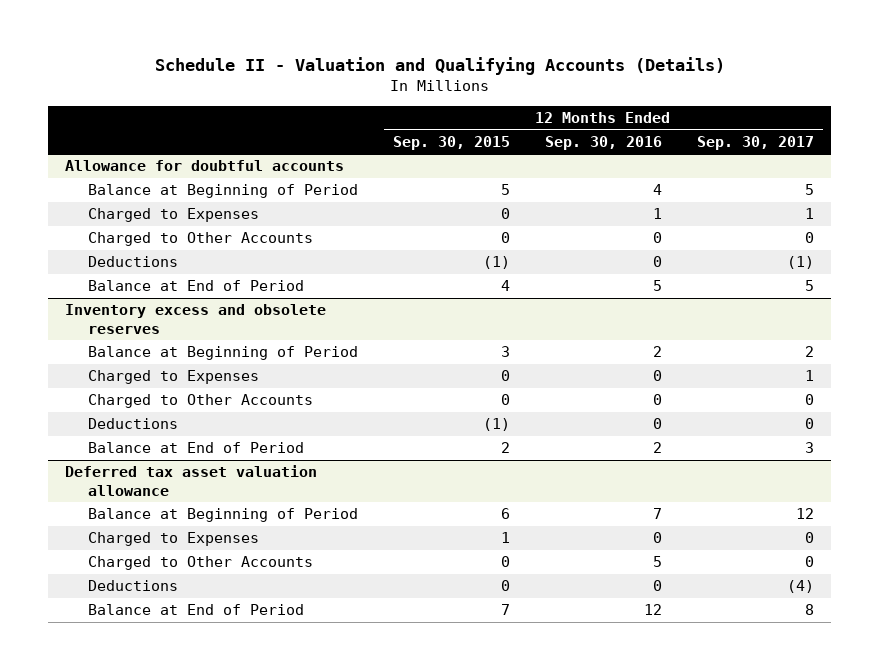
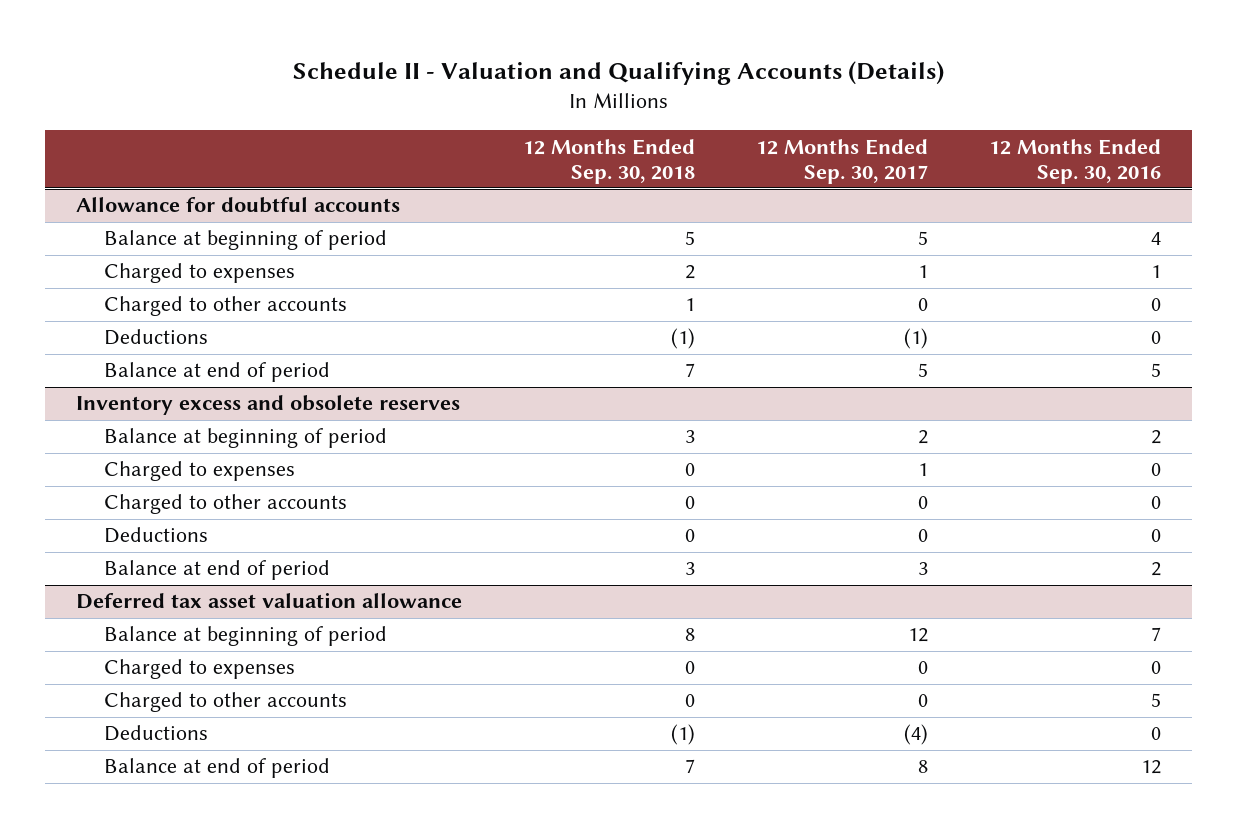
- | 12 Months Ended Sep. 30, 2015 | 12 Months Ended Sep. 30, 2016 | 12 Months Ended Sep. 30, 2017
+ | 12 Months Ended Sep. 30, 2018 | 12 Months Ended Sep. 30, 2017 | 12 Months Ended Sep. 30, 2016
@ Allowance for doubtful accounts
- Balance at Beginning of Period | 5 | 4 | 5
- Charged to Expenses | 0 | 1 | 1
- Charged to Other Accounts | 0 | 0 | 0
+ Balance at beginning of period | 5 | 5 | 4
+ Charged to expenses | 2 | 1 | 1
+ Charged to other accounts | 1 | 0 | 0
- Balance at End of Period | 4 | 5 | 5
+ Balance at end of period | 7 | 5 | 5
@ Inventory excess and obsolete reserves
- Balance at Beginning of Period | 3 | 2 | 2
- Charged to Expenses | 0 | 0 | 1
- Charged to Other Accounts | 0 | 0 | 0
+ Balance at beginning of period | 3 | 2 | 2
+ Charged to expenses | 0 | 1 | 0
+ Charged to other accounts | 0 | 0 | 0
- Balance at End of Period | 2 | 2 | 3
+ Balance at end of period | 3 | 3 | 2
@ Deferred tax asset valuation allowance
- Balance at Beginning of Period | 6 | 7 | 12
- Charged to Expenses | 1 | 0 | 0
- Charged to Other Accounts | 0 | 5 | 0
+ Balance at beginning of period | 8 | 12 | 7
+ Charged to expenses | 0 | 0 | 0
+ Charged to other accounts | 0 | 0 | 5
- Balance at End of Period | 7 | 12 | 8
+ Balance at end of period | 7 | 8 | 12

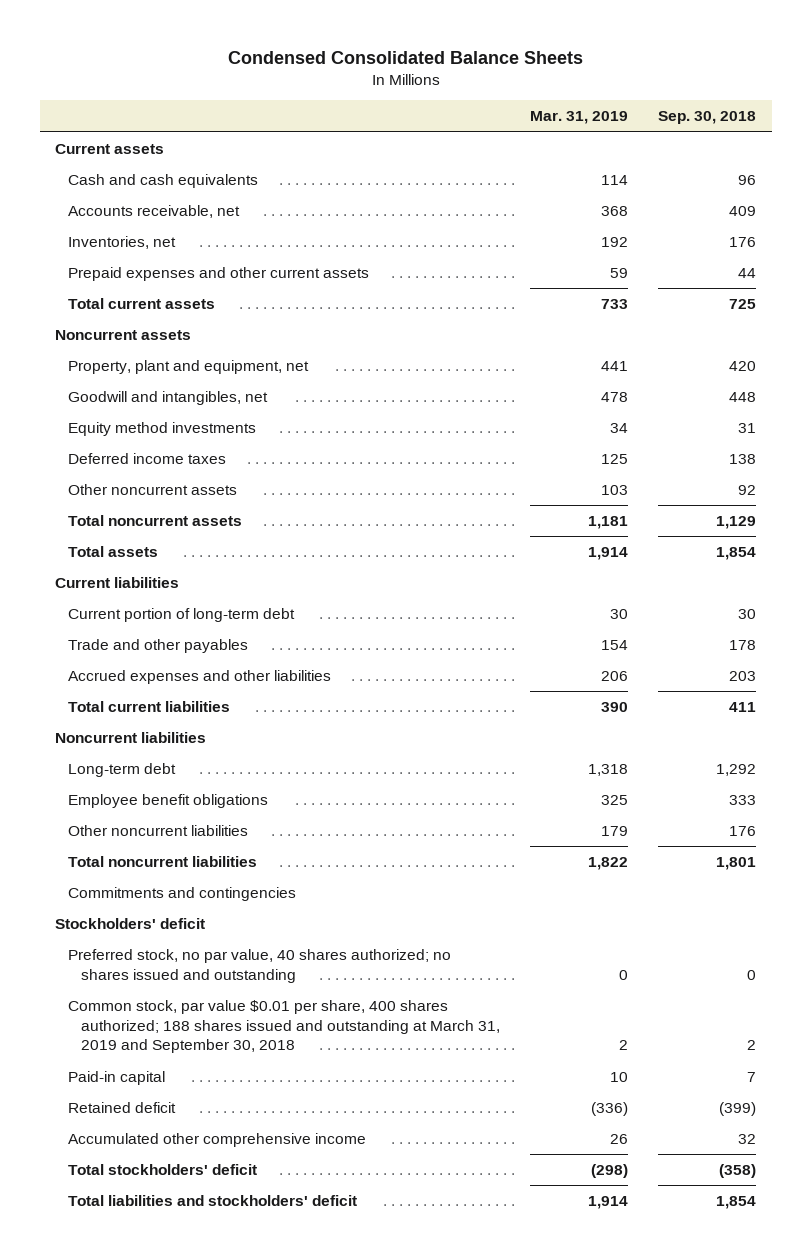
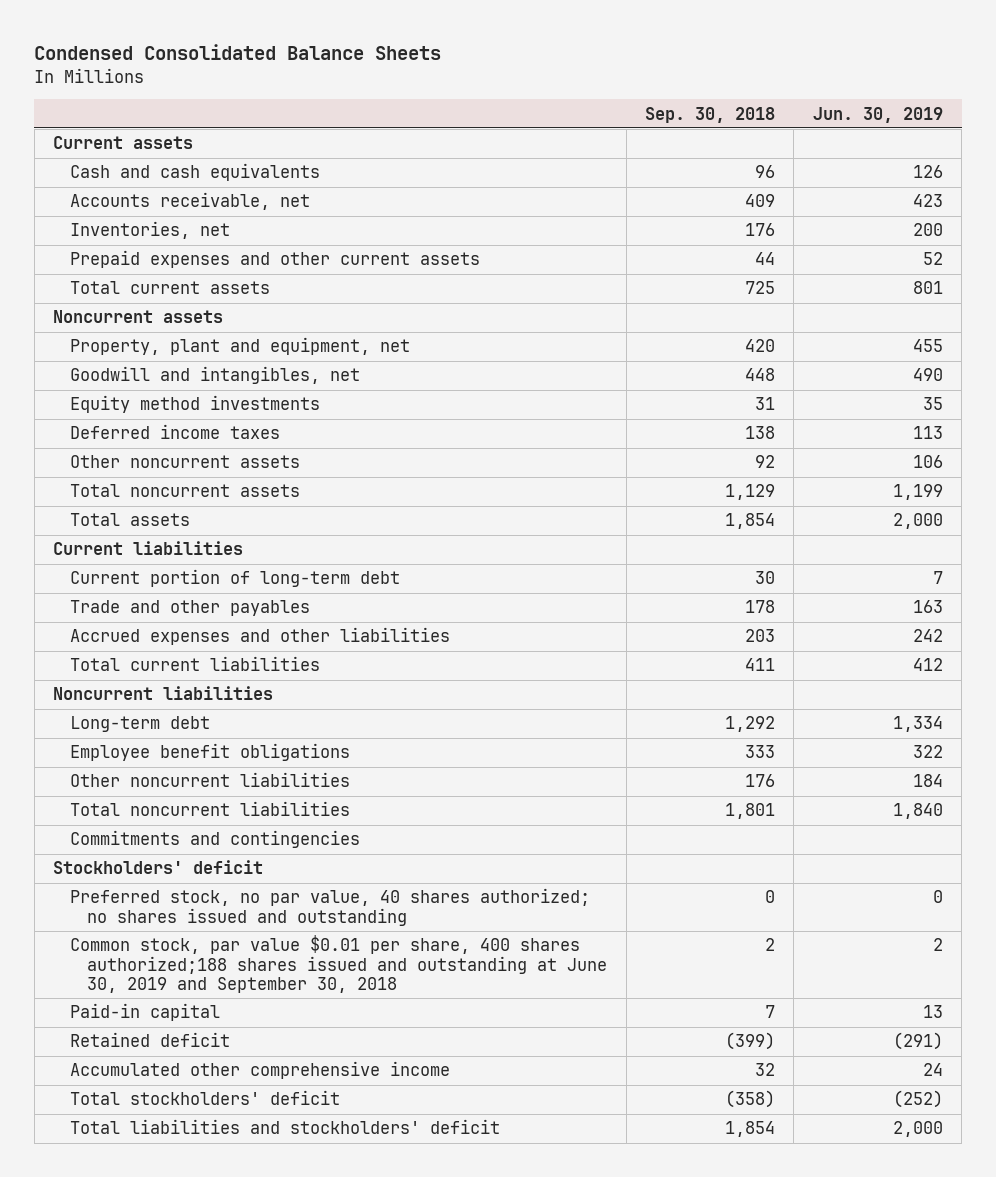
- | Mar. 31, 2019 | Sep. 30, 2018
+ | Sep. 30, 2018 | Jun. 30, 2019
- Common stock, par value $0.01 per share, 400 shares authorized; 188 shares issued and outstanding at March 31, 2019 and September 30, 2018 | 2 | 2
+ Common stock, par value $0.01 per share, 400 shares authorized;188 shares issued and outstanding at June 30, 2019 and September 30, 2018 | 2 | 2

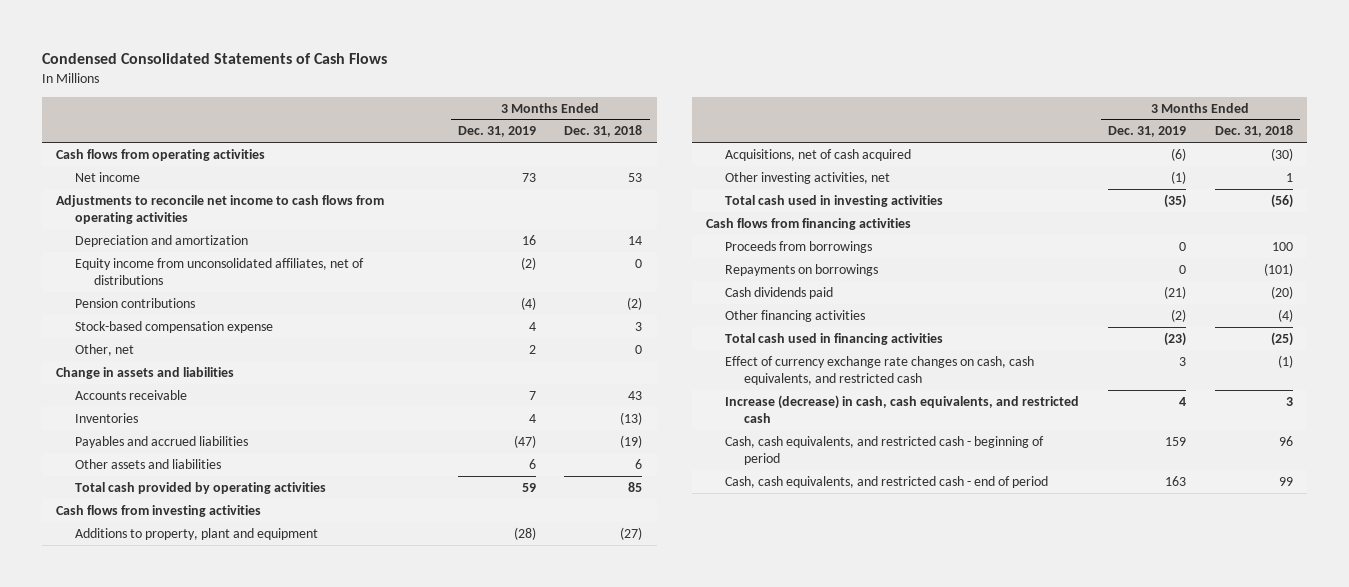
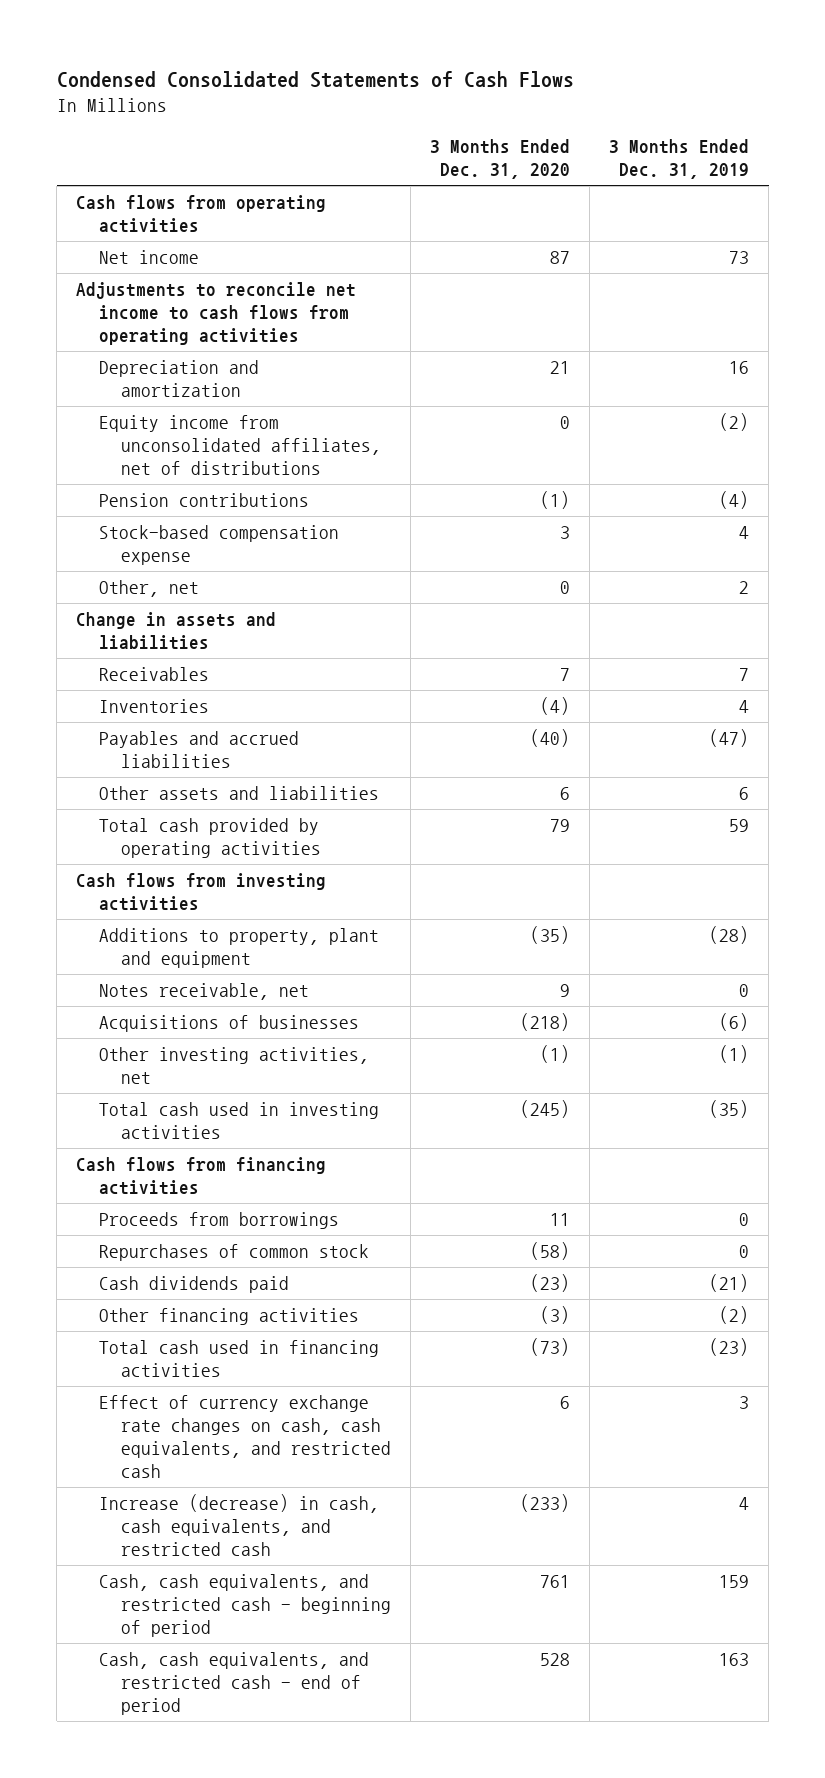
- | 3 Months Ended Dec. 31, 2019 | 3 Months Ended Dec. 31, 2018
+ | 3 Months Ended Dec. 31, 2020 | 3 Months Ended Dec. 31, 2019
- Accounts receivable | 7 | 43
+ Receivables | 7 | 7
- Acquisitions, net of cash acquired | (6) | (30)
+ Notes receivable, net | 9 | 0
+ Acquisitions of businesses | (218) | (6)
- Repayments on borrowings | 0 | (101)
+ Repurchases of common stock | (58) | 0

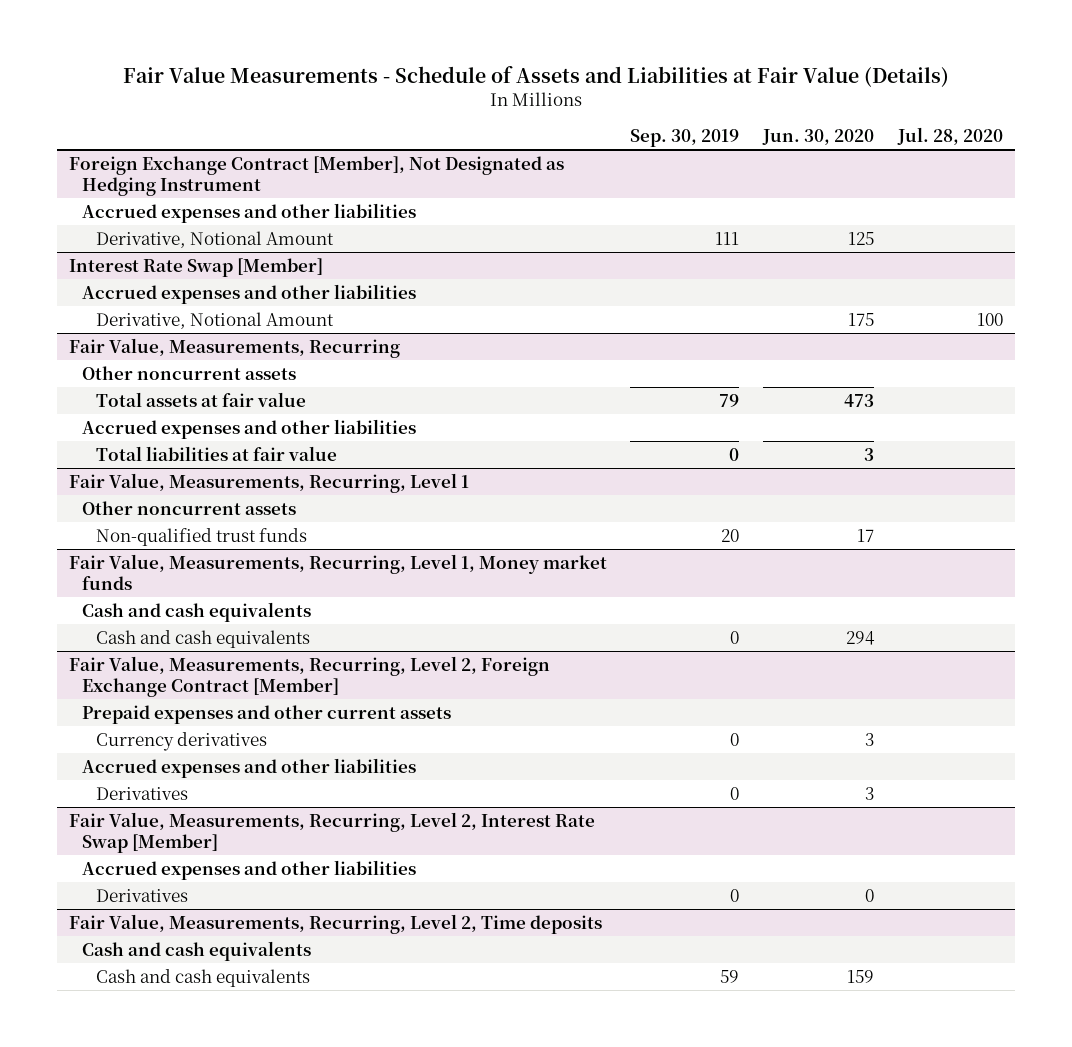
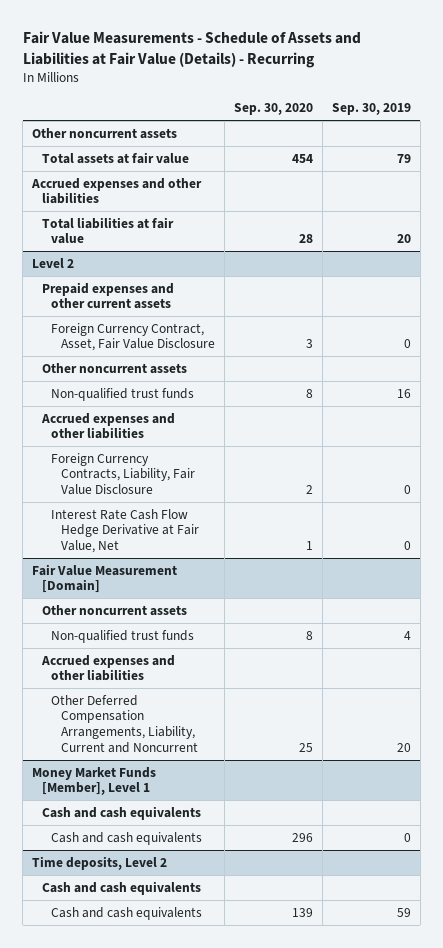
- Fair Value Measurements - Schedule of Assets and Liabilities at Fair Value (Details)
+ Fair Value Measurements - Schedule of Assets and Liabilities at Fair Value (Details) - Recurring
- | Sep. 30, 2019 | Jun. 30, 2020 | Jul. 28, 2020
+ | Sep. 30, 2020 | Sep. 30, 2019
- Foreign Exchange Contract [Member], Not Designated as Hedging Instrument
- Accrued expenses and other liabilities
- Derivative, Notional Amount | 111 | 125 |
- Interest Rate Swap [Member]
- Accrued expenses and other liabilities
- Derivative, Notional Amount | | 175 | 100
- Fair Value, Measurements, Recurring
- Total liabilities at fair value | 0 | 3 |
- Fair Value, Measurements, Recurring, Level 1
- Other noncurrent assets
- Non-qualified trust funds | 20 | 17 |
- Fair Value, Measurements, Recurring, Level 1, Money market funds
- Cash and cash equivalents
- Cash and cash equivalents | 0 | 294 |
- Fair Value, Measurements, Recurring, Level 2, Foreign Exchange Contract [Member]
+ Total liabilities at fair value | 28 | 20
+ Level 2
- Currency derivatives | 0 | 3 |
+ Foreign Currency Contract, Asset, Fair Value Disclosure | 3 | 0
+ Other noncurrent assets
+ Non-qualified trust funds | 8 | 16
- Derivatives | 0 | 3 |
- Fair Value, Measurements, Recurring, Level 2, Interest Rate Swap [Member]
+ Foreign Currency Contracts, Liability, Fair Value Disclosure | 2 | 0
+ Interest Rate Cash Flow Hedge Derivative at Fair Value, Net | 1 | 0
+ Fair Value Measurement [Domain]
+ Other noncurrent assets
+ Non-qualified trust funds | 8 | 4
- Derivatives | 0 | 0 |
- Fair Value, Measurements, Recurring, Level 2, Time deposits
+ Other Deferred Compensation Arrangements, Liability, Current and Noncurrent | 25 | 20
+ Money Market Funds [Member], Level 1
+ Cash and cash equivalents | 296 | 0
+ Time deposits, Level 2
+ Cash and cash equivalents

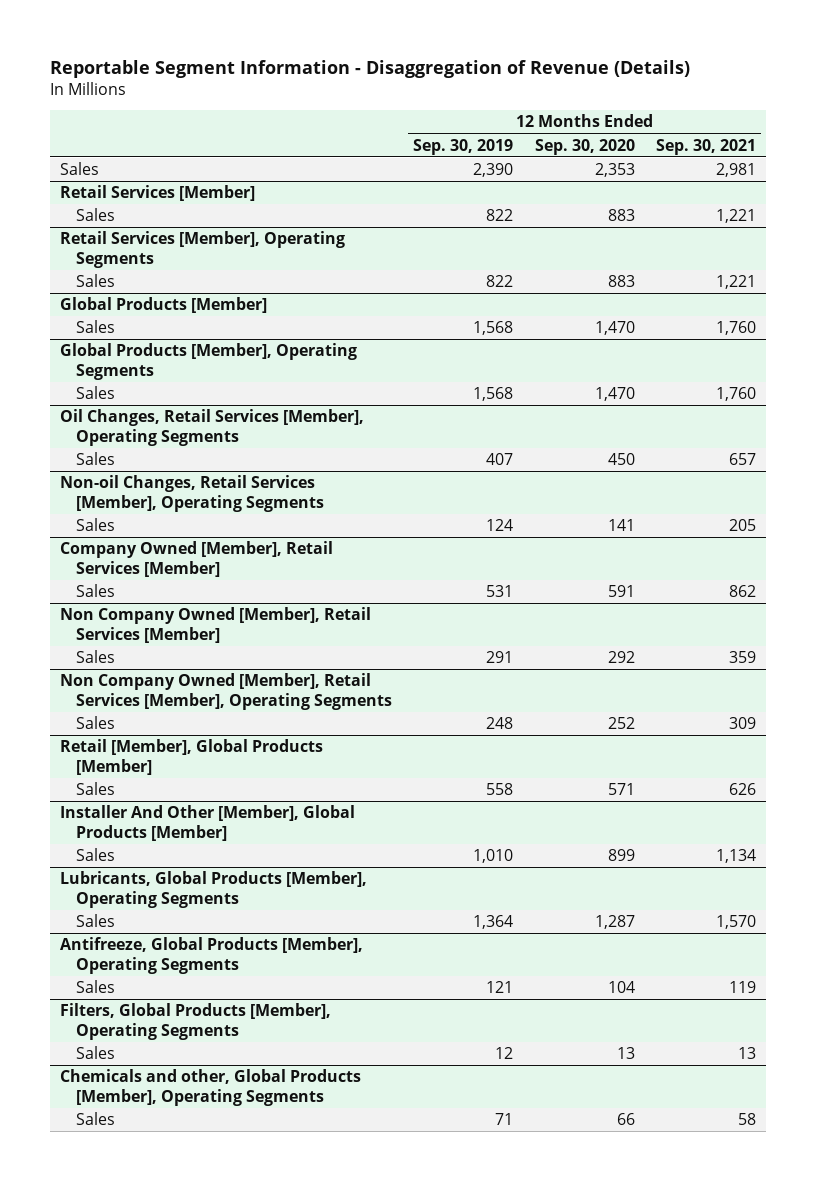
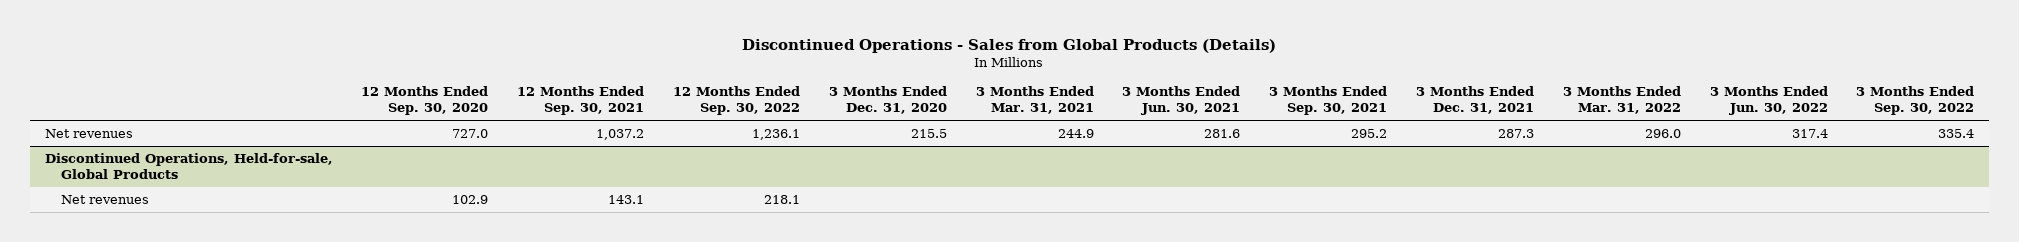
- Reportable Segment Information - Disaggregation of Revenue (Details)
+ Discontinued Operations - Sales from Global Products (Details)
- | 12 Months Ended Sep. 30, 2019 | 12 Months Ended Sep. 30, 2020 | 12 Months Ended Sep. 30, 2021
+ | 12 Months Ended Sep. 30, 2020 | 12 Months Ended Sep. 30, 2021 | 12 Months Ended Sep. 30, 2022 | 3 Months Ended Dec. 31, 2020 | 3 Months Ended Mar. 31, 2021 | 3 Months Ended Jun. 30, 2021 | 3 Months Ended Sep. 30, 2021 | 3 Months Ended Dec. 31, 2021 | 3 Months Ended Mar. 31, 2022 | 3 Months Ended Jun. 30, 2022 | 3 Months Ended Sep. 30, 2022
- Sales | 2,390 | 2,353 | 2,981
- Retail Services [Member]
- Sales | 822 | 883 | 1,221
- Retail Services [Member], Operating Segments
- Sales | 822 | 883 | 1,221
- Global Products [Member]
- Sales | 1,568 | 1,470 | 1,760
- Global Products [Member], Operating Segments
- Sales | 1,568 | 1,470 | 1,760
- Oil Changes, Retail Services [Member], Operating Segments
- Sales | 407 | 450 | 657
- Non-oil Changes, Retail Services [Member], Operating Segments
- Sales | 124 | 141 | 205
- Company Owned [Member], Retail Services [Member]
- Sales | 531 | 591 | 862
- Non Company Owned [Member], Retail Services [Member]
- Sales | 291 | 292 | 359
- Non Company Owned [Member], Retail Services [Member], Operating Segments
- Sales | 248 | 252 | 309
- Retail [Member], Global Products [Member]
- Sales | 558 | 571 | 626
- Installer And Other [Member], Global Products [Member]
- Sales | 1,010 | 899 | 1,134
- Lubricants, Global Products [Member], Operating Segments
- Sales | 1,364 | 1,287 | 1,570
- Antifreeze, Global Products [Member], Operating Segments
- Sales | 121 | 104 | 119
- Filters, Global Products [Member], Operating Segments
- Sales | 12 | 13 | 13
- Chemicals and other, Global Products [Member], Operating Segments
- Sales | 71 | 66 | 58
+ Net revenues | 727.0 | 1,037.2 | 1,236.1 | 215.5 | 244.9 | 281.6 | 295.2 | 287.3 | 296.0 | 317.4 | 335.4
+ Discontinued Operations, Held-for-sale, Global Products
+ Net revenues | 102.9 | 143.1 | 218.1 | | | | | | | |

